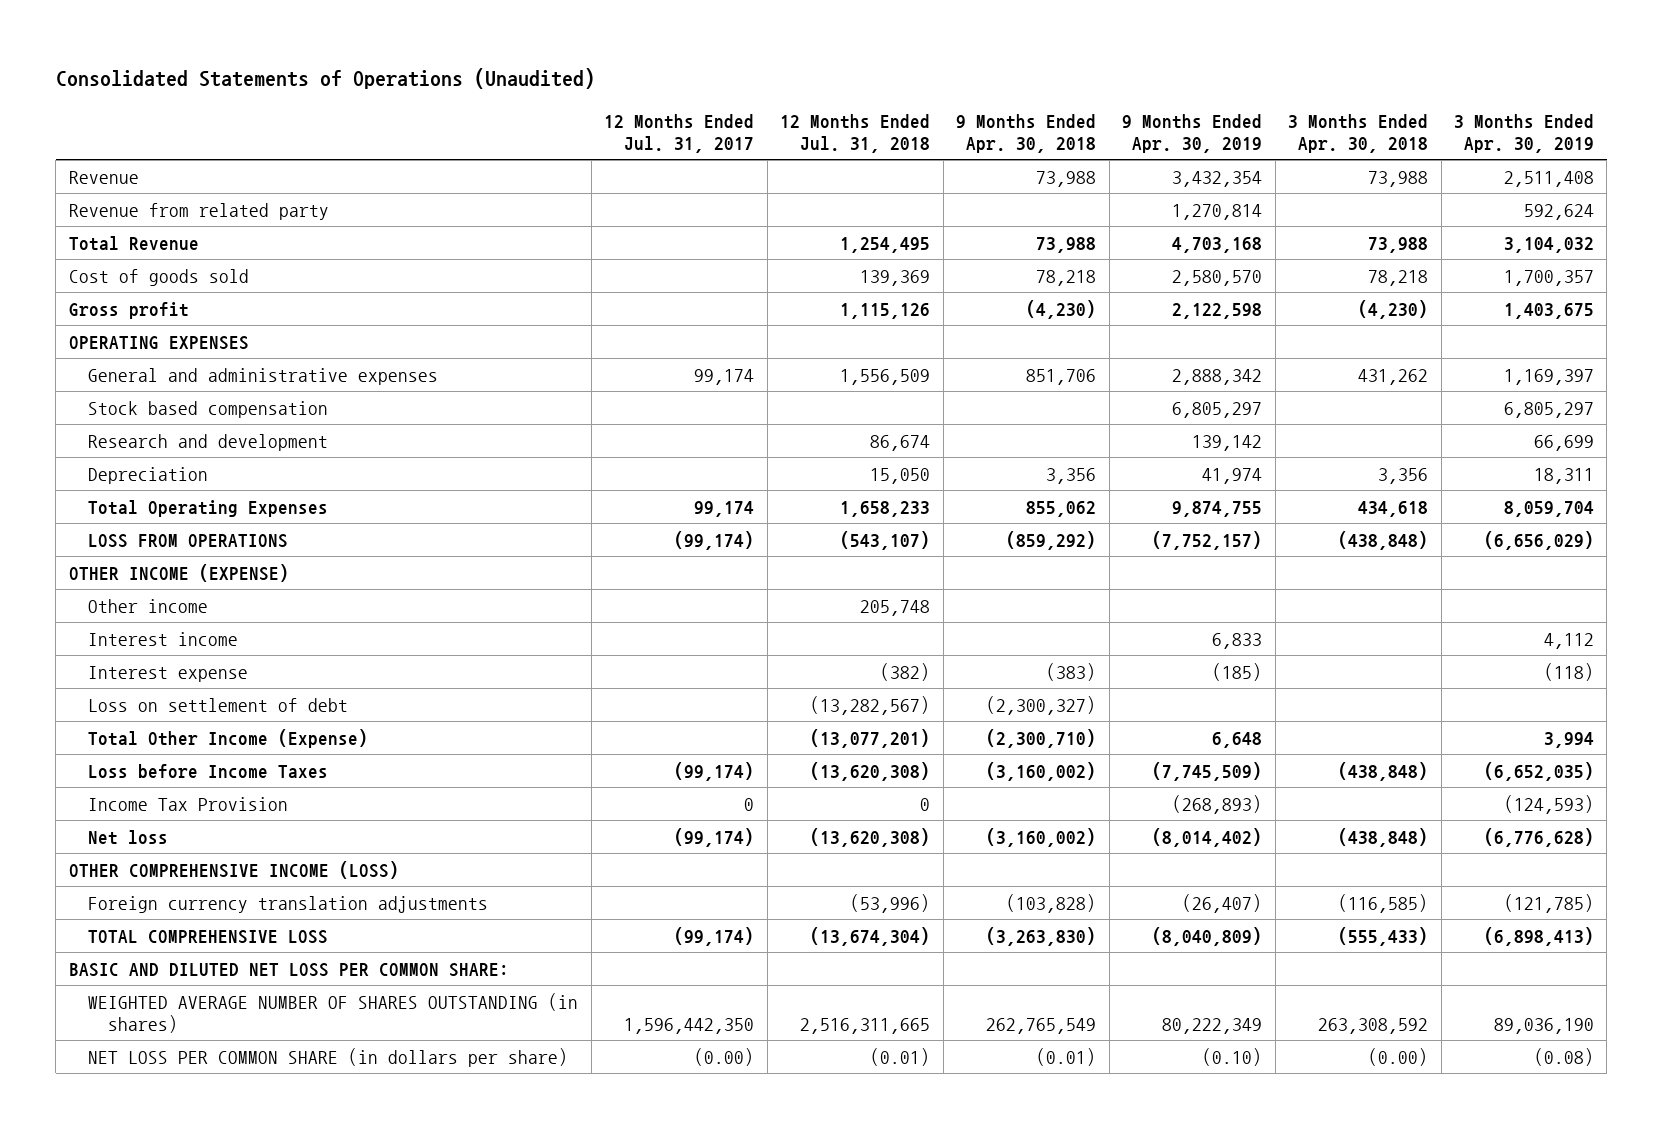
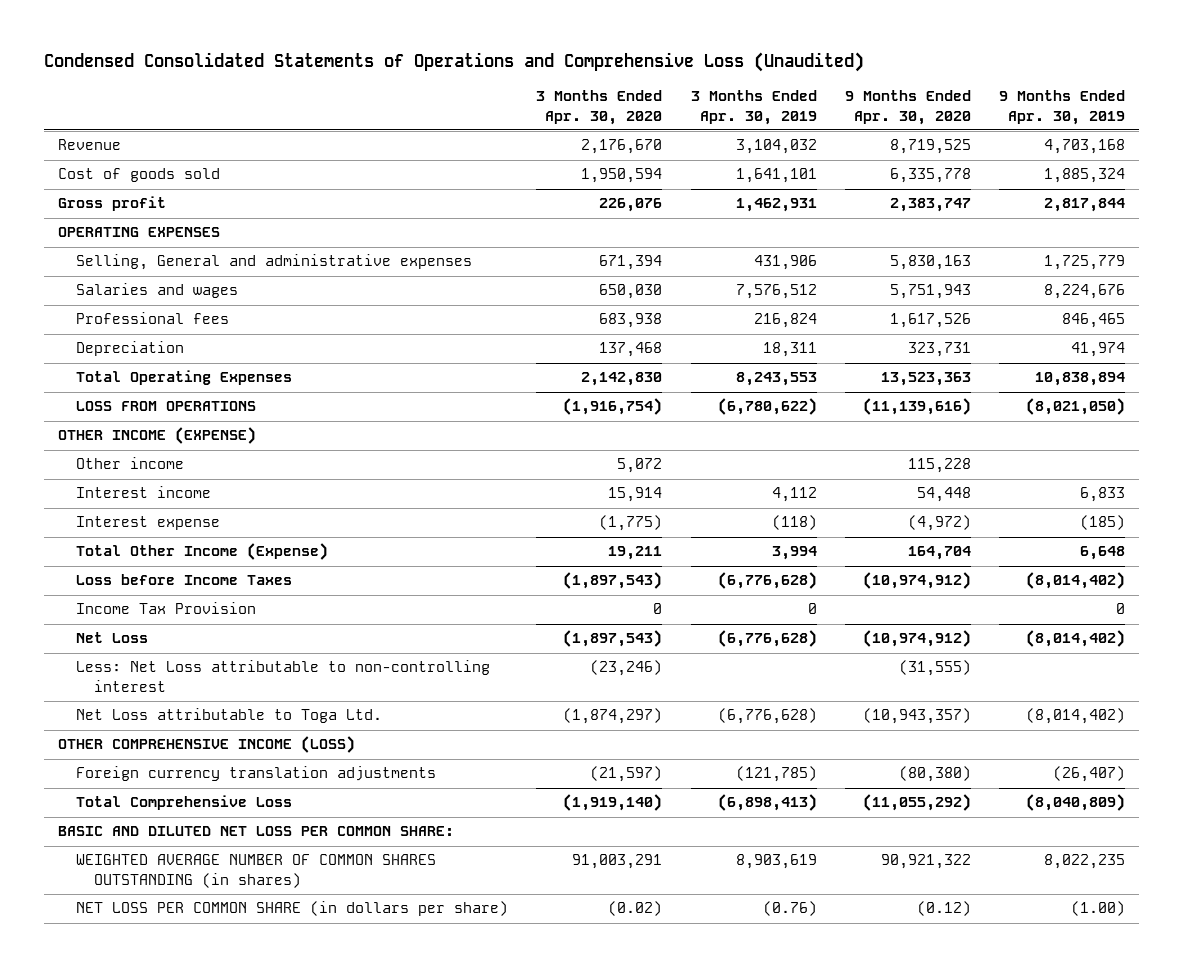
- Consolidated Statements of Operations (Unaudited)
+ Condensed Consolidated Statements of Operations and Comprehensive Loss (Unaudited)
- | 12 Months Ended Jul. 31, 2017 | 12 Months Ended Jul. 31, 2018 | 9 Months Ended Apr. 30, 2018 | 9 Months Ended Apr. 30, 2019 | 3 Months Ended Apr. 30, 2018 | 3 Months Ended Apr. 30, 2019
+ | 3 Months Ended Apr. 30, 2020 | 3 Months Ended Apr. 30, 2019 | 9 Months Ended Apr. 30, 2020 | 9 Months Ended Apr. 30, 2019
- Revenue | | | 73,988 | 3,432,354 | 73,988 | 2,511,408
- Revenue from related party | | | | 1,270,814 | | 592,624
- Total Revenue | | 1,254,495 | 73,988 | 4,703,168 | 73,988 | 3,104,032
- Cost of goods sold | | 139,369 | 78,218 | 2,580,570 | 78,218 | 1,700,357
- Gross profit | | 1,115,126 | (4,230) | 2,122,598 | (4,230) | 1,403,675
+ Revenue | 2,176,670 | 3,104,032 | 8,719,525 | 4,703,168
+ Cost of goods sold | 1,950,594 | 1,641,101 | 6,335,778 | 1,885,324
+ Gross profit | 226,076 | 1,462,931 | 2,383,747 | 2,817,844
- General and administrative expenses | 99,174 | 1,556,509 | 851,706 | 2,888,342 | 431,262 | 1,169,397
- Stock based compensation | | | | 6,805,297 | | 6,805,297
- Research and development | | 86,674 | | 139,142 | | 66,699
+ Selling, General and administrative expenses | 671,394 | 431,906 | 5,830,163 | 1,725,779
+ Salaries and wages | 650,030 | 7,576,512 | 5,751,943 | 8,224,676
+ Professional fees | 683,938 | 216,824 | 1,617,526 | 846,465
- Total Operating Expenses | 99,174 | 1,658,233 | 855,062 | 9,874,755 | 434,618 | 8,059,704
- LOSS FROM OPERATIONS | (99,174) | (543,107) | (859,292) | (7,752,157) | (438,848) | (6,656,029)
+ Total Operating Expenses | 2,142,830 | 8,243,553 | 13,523,363 | 10,838,894
+ LOSS FROM OPERATIONS | (1,916,754) | (6,780,622) | (11,139,616) | (8,021,050)
- Loss on settlement of debt | | (13,282,567) | (2,300,327) | | |
- Loss before Income Taxes | (99,174) | (13,620,308) | (3,160,002) | (7,745,509) | (438,848) | (6,652,035)
- Income Tax Provision | 0 | 0 | | (268,893) | | (124,593)
- Net loss | (99,174) | (13,620,308) | (3,160,002) | (8,014,402) | (438,848) | (6,776,628)
+ Loss before Income Taxes | (1,897,543) | (6,776,628) | (10,974,912) | (8,014,402)
+ Income Tax Provision | 0 | 0 | | 0
+ Net Loss | (1,897,543) | (6,776,628) | (10,974,912) | (8,014,402)
+ Less: Net Loss attributable to non-controlling interest | (23,246) | | (31,555) |
+ Net Loss attributable to Toga Ltd. | (1,874,297) | (6,776,628) | (10,943,357) | (8,014,402)
- TOTAL COMPREHENSIVE LOSS | (99,174) | (13,674,304) | (3,263,830) | (8,040,809) | (555,433) | (6,898,413)
+ Total Comprehensive Loss | (1,919,140) | (6,898,413) | (11,055,292) | (8,040,809)
- WEIGHTED AVERAGE NUMBER OF SHARES OUTSTANDING (in shares) | 1,596,442,350 | 2,516,311,665 | 262,765,549 | 80,222,349 | 263,308,592 | 89,036,190
- NET LOSS PER COMMON SHARE (in dollars per share) | (0.00) | (0.01) | (0.01) | (0.10) | (0.00) | (0.08)
+ WEIGHTED AVERAGE NUMBER OF COMMON SHARES OUTSTANDING (in shares) | 91,003,291 | 8,903,619 | 90,921,322 | 8,022,235
+ NET LOSS PER COMMON SHARE (in dollars per share) | (0.02) | (0.76) | (0.12) | (1.00)

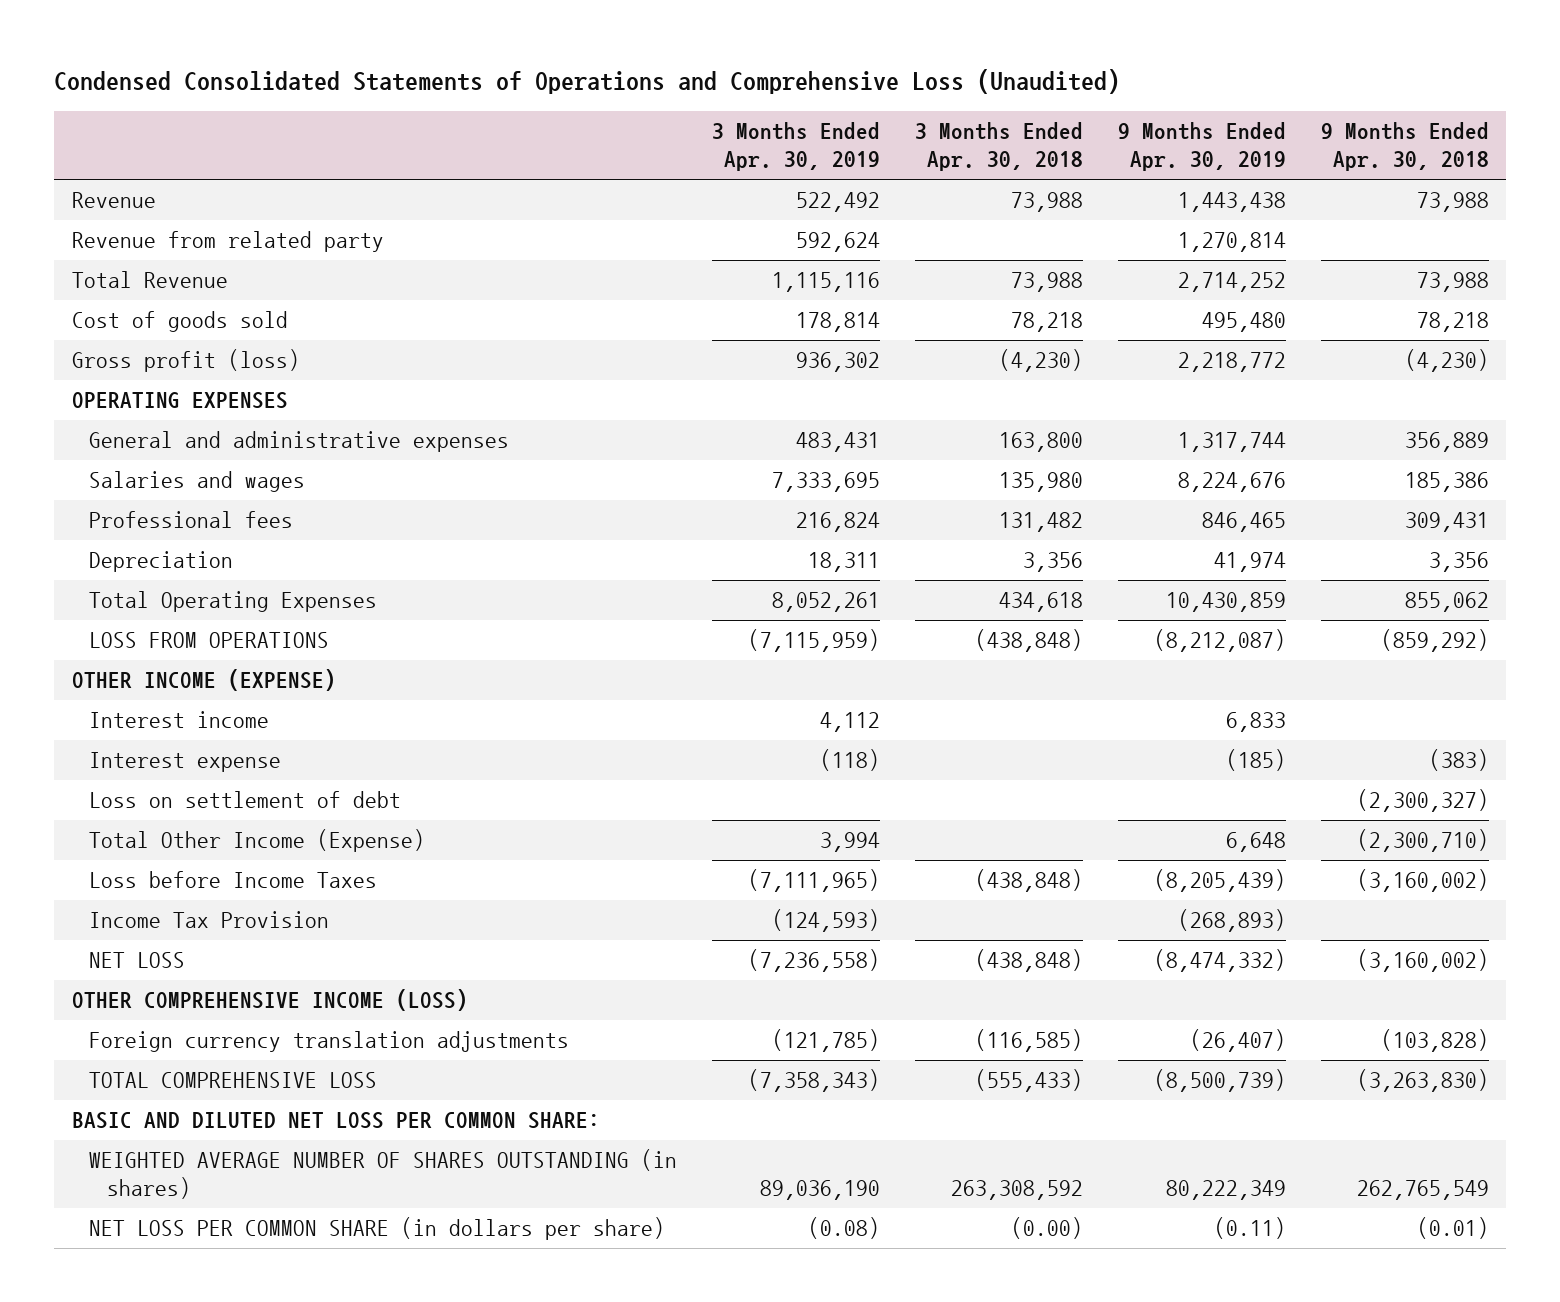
- | 3 Months Ended Apr. 30, 2020 | 3 Months Ended Apr. 30, 2019 | 9 Months Ended Apr. 30, 2020 | 9 Months Ended Apr. 30, 2019
+ | 3 Months Ended Apr. 30, 2019 | 3 Months Ended Apr. 30, 2018 | 9 Months Ended Apr. 30, 2019 | 9 Months Ended Apr. 30, 2018
- Revenue | 2,176,670 | 3,104,032 | 8,719,525 | 4,703,168
- Cost of goods sold | 1,950,594 | 1,641,101 | 6,335,778 | 1,885,324
- Gross profit | 226,076 | 1,462,931 | 2,383,747 | 2,817,844
+ Revenue | 522,492 | 73,988 | 1,443,438 | 73,988
+ Revenue from related party | 592,624 | | 1,270,814 |
+ Total Revenue | 1,115,116 | 73,988 | 2,714,252 | 73,988
+ Cost of goods sold | 178,814 | 78,218 | 495,480 | 78,218
+ Gross profit (loss) | 936,302 | (4,230) | 2,218,772 | (4,230)
- Selling, General and administrative expenses | 671,394 | 431,906 | 5,830,163 | 1,725,779
- Salaries and wages | 650,030 | 7,576,512 | 5,751,943 | 8,224,676
+ General and administrative expenses | 483,431 | 163,800 | 1,317,744 | 356,889
+ Salaries and wages | 7,333,695 | 135,980 | 8,224,676 | 185,386
- Total Operating Expenses | 2,142,830 | 8,243,553 | 13,523,363 | 10,838,894
- LOSS FROM OPERATIONS | (1,916,754) | (6,780,622) | (11,139,616) | (8,021,050)
+ Total Operating Expenses | 8,052,261 | 434,618 | 10,430,859 | 855,062
+ LOSS FROM OPERATIONS | (7,115,959) | (438,848) | (8,212,087) | (859,292)
- Other income | 5,072 | | 115,228 |
+ Loss on settlement of debt | | | | (2,300,327)
- Loss before Income Taxes | (1,897,543) | (6,776,628) | (10,974,912) | (8,014,402)
- Income Tax Provision | 0 | 0 | | 0
- Net Loss | (1,897,543) | (6,776,628) | (10,974,912) | (8,014,402)
- Less: Net Loss attributable to non-controlling interest | (23,246) | | (31,555) |
- Net Loss attributable to Toga Ltd. | (1,874,297) | (6,776,628) | (10,943,357) | (8,014,402)
+ Loss before Income Taxes | (7,111,965) | (438,848) | (8,205,439) | (3,160,002)
+ Income Tax Provision | (124,593) | | (268,893) |
+ NET LOSS | (7,236,558) | (438,848) | (8,474,332) | (3,160,002)
- Total Comprehensive Loss | (1,919,140) | (6,898,413) | (11,055,292) | (8,040,809)
+ TOTAL COMPREHENSIVE LOSS | (7,358,343) | (555,433) | (8,500,739) | (3,263,830)
- WEIGHTED AVERAGE NUMBER OF COMMON SHARES OUTSTANDING (in shares) | 91,003,291 | 8,903,619 | 90,921,322 | 8,022,235
- NET LOSS PER COMMON SHARE (in dollars per share) | (0.02) | (0.76) | (0.12) | (1.00)
+ WEIGHTED AVERAGE NUMBER OF SHARES OUTSTANDING (in shares) | 89,036,190 | 263,308,592 | 80,222,349 | 262,765,549
+ NET LOSS PER COMMON SHARE (in dollars per share) | (0.08) | (0.00) | (0.11) | (0.01)

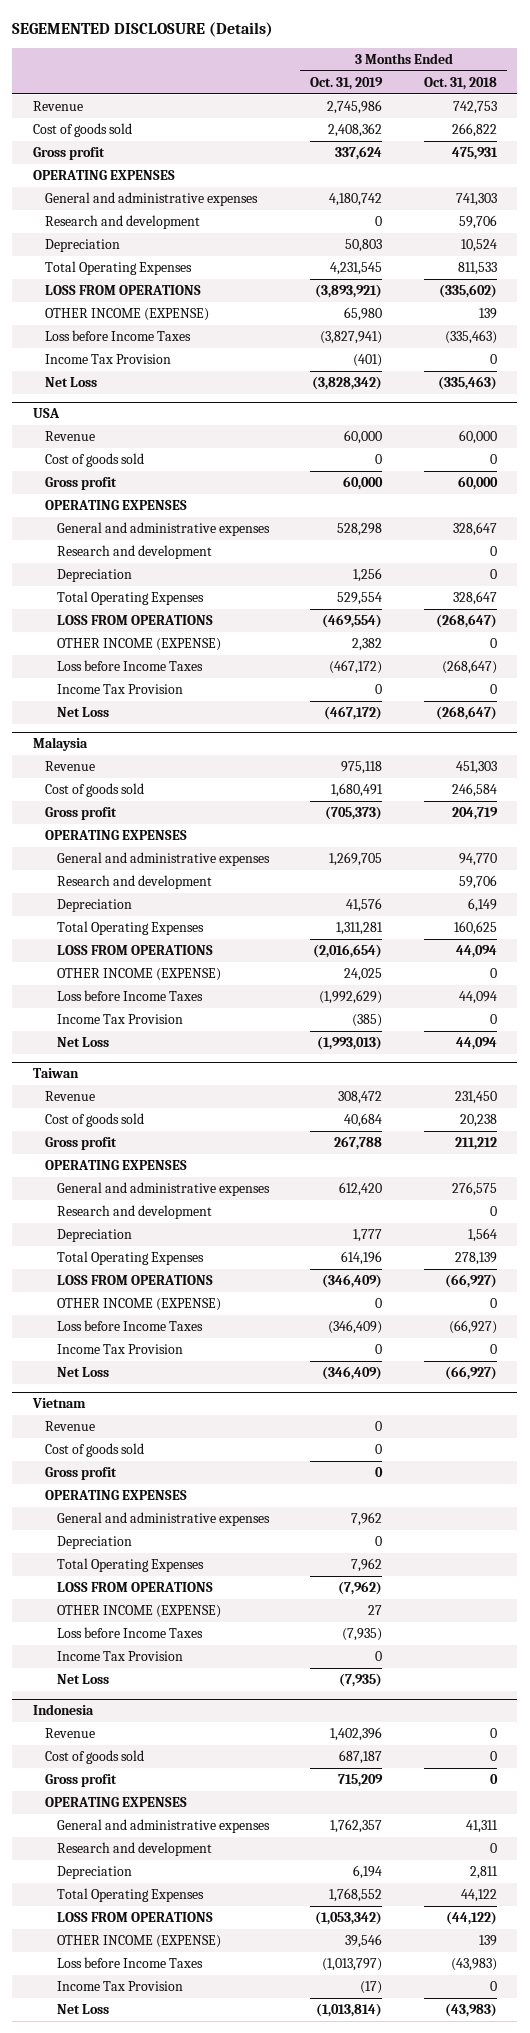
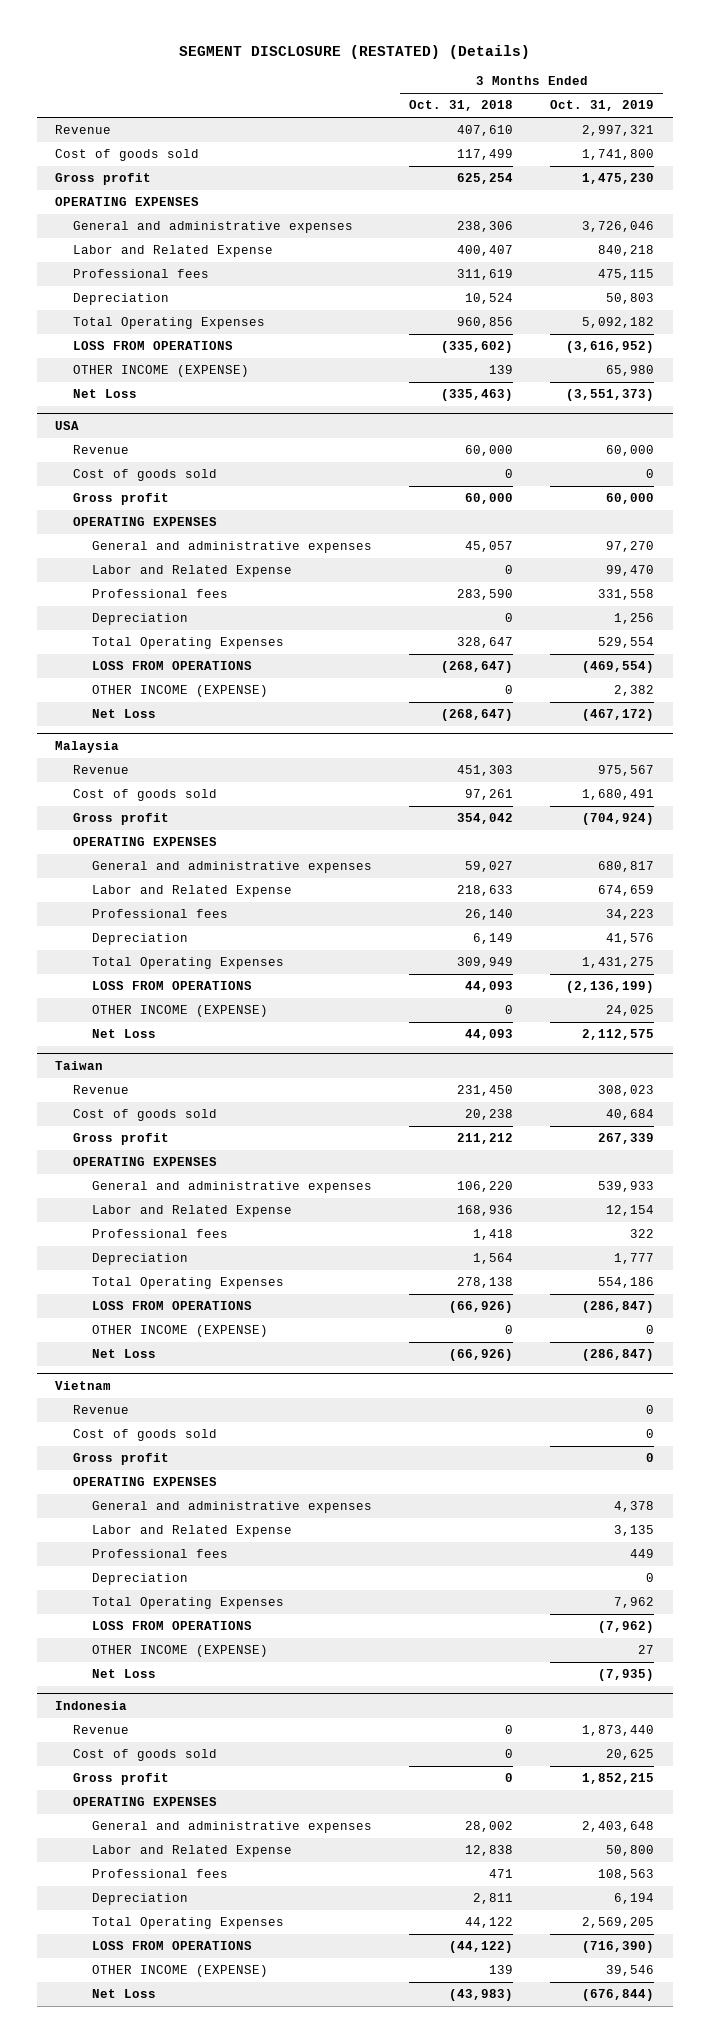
- SEGEMENTED DISCLOSURE (Details)
+ SEGMENT DISCLOSURE (RESTATED) (Details)
- | 3 Months Ended Oct. 31, 2019 | 3 Months Ended Oct. 31, 2018
+ | 3 Months Ended Oct. 31, 2018 | 3 Months Ended Oct. 31, 2019
- Revenue | 2,745,986 | 742,753
- Cost of goods sold | 2,408,362 | 266,822
- Gross profit | 337,624 | 475,931
+ Revenue | 407,610 | 2,997,321
+ Cost of goods sold | 117,499 | 1,741,800
+ Gross profit | 625,254 | 1,475,230
- General and administrative expenses | 4,180,742 | 741,303
- Research and development | 0 | 59,706
+ General and administrative expenses | 238,306 | 3,726,046
+ Labor and Related Expense | 400,407 | 840,218
+ Professional fees | 311,619 | 475,115
- Total Operating Expenses | 4,231,545 | 811,533
- LOSS FROM OPERATIONS | (3,893,921) | (335,602)
+ Total Operating Expenses | 960,856 | 5,092,182
+ LOSS FROM OPERATIONS | (335,602) | (3,616,952)
- Loss before Income Taxes | (3,827,941) | (335,463)
- Income Tax Provision | (401) | 0
- Net Loss | (3,828,342) | (335,463)
+ Net Loss | (335,463) | (3,551,373)
@ USA
- General and administrative expenses | 528,298 | 328,647
- Research and development | | 0
+ General and administrative expenses | 45,057 | 97,270
+ Labor and Related Expense | 0 | 99,470
+ Professional fees | 283,590 | 331,558
- Loss before Income Taxes | (467,172) | (268,647)
- Income Tax Provision | 0 | 0
@ Malaysia
- Revenue | 975,118 | 451,303
- Cost of goods sold | 1,680,491 | 246,584
- Gross profit | (705,373) | 204,719
+ Revenue | 451,303 | 975,567
+ Cost of goods sold | 97,261 | 1,680,491
+ Gross profit | 354,042 | (704,924)
- General and administrative expenses | 1,269,705 | 94,770
- Research and development | | 59,706
+ General and administrative expenses | 59,027 | 680,817
+ Labor and Related Expense | 218,633 | 674,659
+ Professional fees | 26,140 | 34,223
- Total Operating Expenses | 1,311,281 | 160,625
- LOSS FROM OPERATIONS | (2,016,654) | 44,094
+ Total Operating Expenses | 309,949 | 1,431,275
+ LOSS FROM OPERATIONS | 44,093 | (2,136,199)
- Loss before Income Taxes | (1,992,629) | 44,094
- Income Tax Provision | (385) | 0
- Net Loss | (1,993,013) | 44,094
+ Net Loss | 44,093 | 2,112,575
@ Taiwan
- Revenue | 308,472 | 231,450
+ Revenue | 231,450 | 308,023
- Gross profit | 267,788 | 211,212
+ Gross profit | 211,212 | 267,339
- General and administrative expenses | 612,420 | 276,575
- Research and development | | 0
+ General and administrative expenses | 106,220 | 539,933
+ Labor and Related Expense | 168,936 | 12,154
+ Professional fees | 1,418 | 322
- Total Operating Expenses | 614,196 | 278,139
- LOSS FROM OPERATIONS | (346,409) | (66,927)
+ Total Operating Expenses | 278,138 | 554,186
+ LOSS FROM OPERATIONS | (66,926) | (286,847)
- Loss before Income Taxes | (346,409) | (66,927)
- Income Tax Provision | 0 | 0
- Net Loss | (346,409) | (66,927)
+ Net Loss | (66,926) | (286,847)
@ Vietnam
- General and administrative expenses | 7,962 |
+ General and administrative expenses | | 4,378
+ Labor and Related Expense | | 3,135
+ Professional fees | | 449
- Loss before Income Taxes | (7,935) |
- Income Tax Provision | 0 |
@ Indonesia
- Revenue | 1,402,396 | 0
- Cost of goods sold | 687,187 | 0
- Gross profit | 715,209 | 0
+ Revenue | 0 | 1,873,440
+ Cost of goods sold | 0 | 20,625
+ Gross profit | 0 | 1,852,215
- General and administrative expenses | 1,762,357 | 41,311
- Research and development | | 0
+ General and administrative expenses | 28,002 | 2,403,648
+ Labor and Related Expense | 12,838 | 50,800
+ Professional fees | 471 | 108,563
- Total Operating Expenses | 1,768,552 | 44,122
- LOSS FROM OPERATIONS | (1,053,342) | (44,122)
+ Total Operating Expenses | 44,122 | 2,569,205
+ LOSS FROM OPERATIONS | (44,122) | (716,390)
- Loss before Income Taxes | (1,013,797) | (43,983)
- Income Tax Provision | (17) | 0
- Net Loss | (1,013,814) | (43,983)
+ Net Loss | (43,983) | (676,844)

